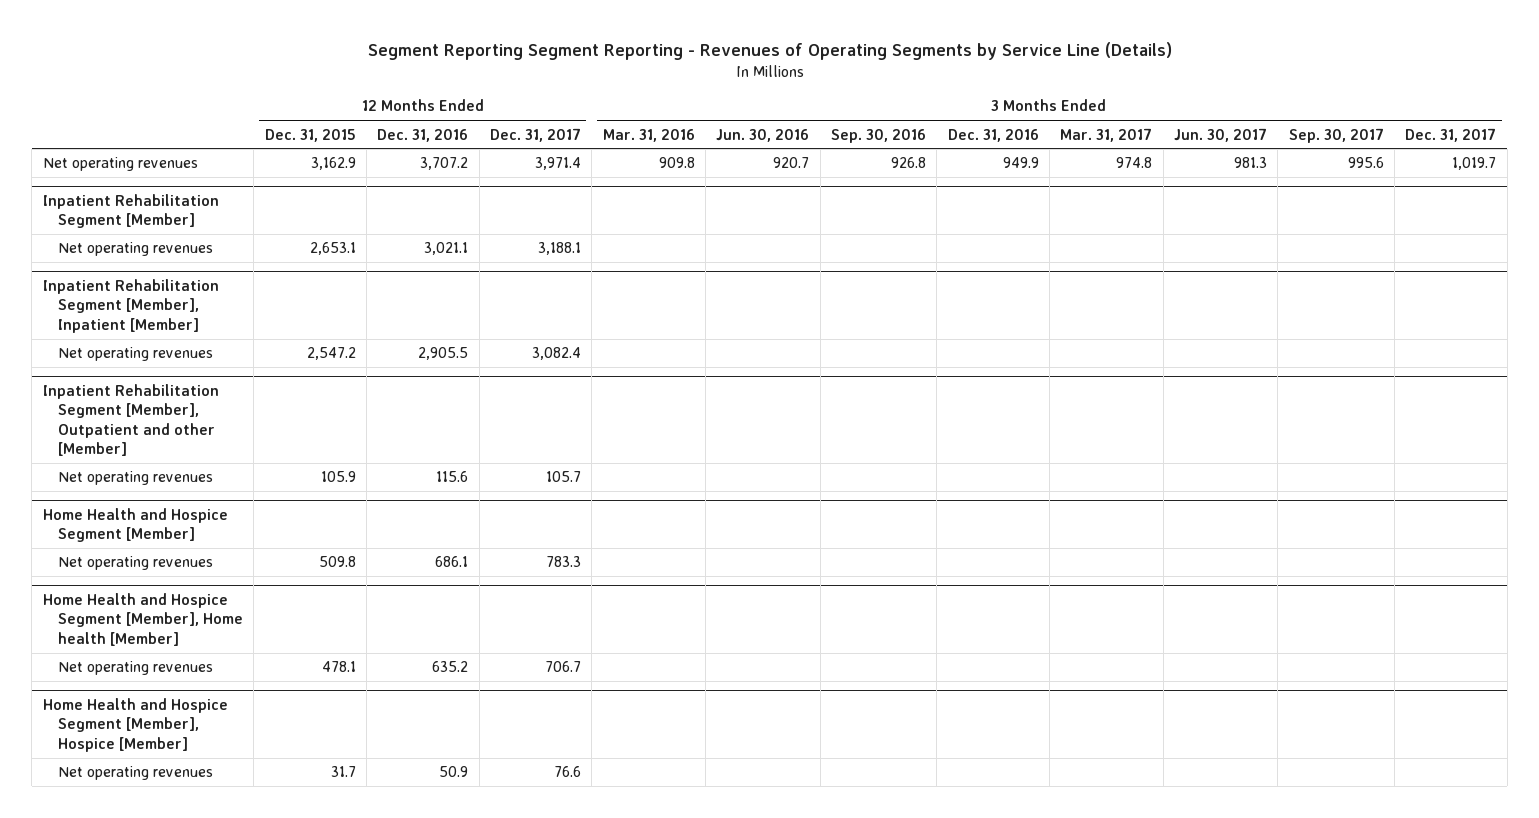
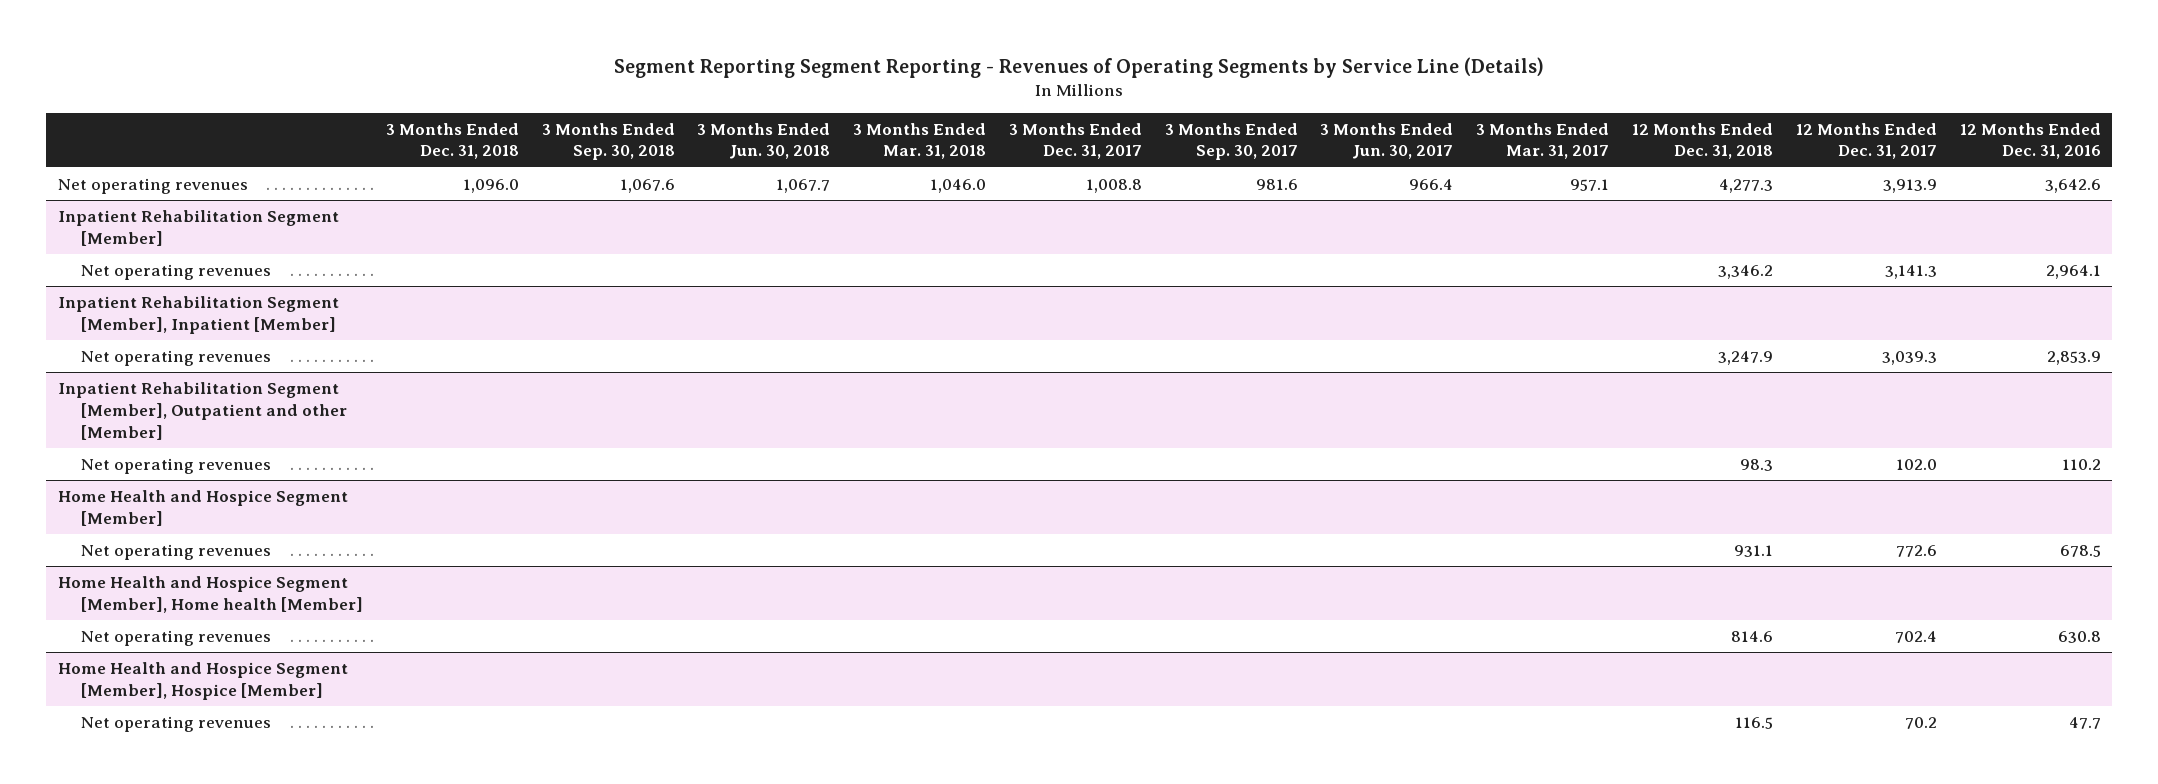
- | 12 Months Ended Dec. 31, 2015 | 12 Months Ended Dec. 31, 2016 | 12 Months Ended Dec. 31, 2017 | 3 Months Ended Mar. 31, 2016 | 3 Months Ended Jun. 30, 2016 | 3 Months Ended Sep. 30, 2016 | 3 Months Ended Dec. 31, 2016 | 3 Months Ended Mar. 31, 2017 | 3 Months Ended Jun. 30, 2017 | 3 Months Ended Sep. 30, 2017 | 3 Months Ended Dec. 31, 2017
+ | 3 Months Ended Dec. 31, 2018 | 3 Months Ended Sep. 30, 2018 | 3 Months Ended Jun. 30, 2018 | 3 Months Ended Mar. 31, 2018 | 3 Months Ended Dec. 31, 2017 | 3 Months Ended Sep. 30, 2017 | 3 Months Ended Jun. 30, 2017 | 3 Months Ended Mar. 31, 2017 | 12 Months Ended Dec. 31, 2018 | 12 Months Ended Dec. 31, 2017 | 12 Months Ended Dec. 31, 2016
- Net operating revenues | 3,162.9 | 3,707.2 | 3,971.4 | 909.8 | 920.7 | 926.8 | 949.9 | 974.8 | 981.3 | 995.6 | 1,019.7
+ Net operating revenues | 1,096.0 | 1,067.6 | 1,067.7 | 1,046.0 | 1,008.8 | 981.6 | 966.4 | 957.1 | 4,277.3 | 3,913.9 | 3,642.6
@ Inpatient Rehabilitation Segment [Member]
- Net operating revenues | 2,653.1 | 3,021.1 | 3,188.1 | | | | | | | |
+ Net operating revenues | | | | | | | | | 3,346.2 | 3,141.3 | 2,964.1
@ Inpatient Rehabilitation Segment [Member], Inpatient [Member]
- Net operating revenues | 2,547.2 | 2,905.5 | 3,082.4 | | | | | | | |
+ Net operating revenues | | | | | | | | | 3,247.9 | 3,039.3 | 2,853.9
@ Inpatient Rehabilitation Segment [Member], Outpatient and other [Member]
- Net operating revenues | 105.9 | 115.6 | 105.7 | | | | | | | |
+ Net operating revenues | | | | | | | | | 98.3 | 102.0 | 110.2
@ Home Health and Hospice Segment [Member]
- Net operating revenues | 509.8 | 686.1 | 783.3 | | | | | | | |
+ Net operating revenues | | | | | | | | | 931.1 | 772.6 | 678.5
@ Home Health and Hospice Segment [Member], Home health [Member]
- Net operating revenues | 478.1 | 635.2 | 706.7 | | | | | | | |
+ Net operating revenues | | | | | | | | | 814.6 | 702.4 | 630.8
@ Home Health and Hospice Segment [Member], Hospice [Member]
- Net operating revenues | 31.7 | 50.9 | 76.6 | | | | | | | |
+ Net operating revenues | | | | | | | | | 116.5 | 70.2 | 47.7

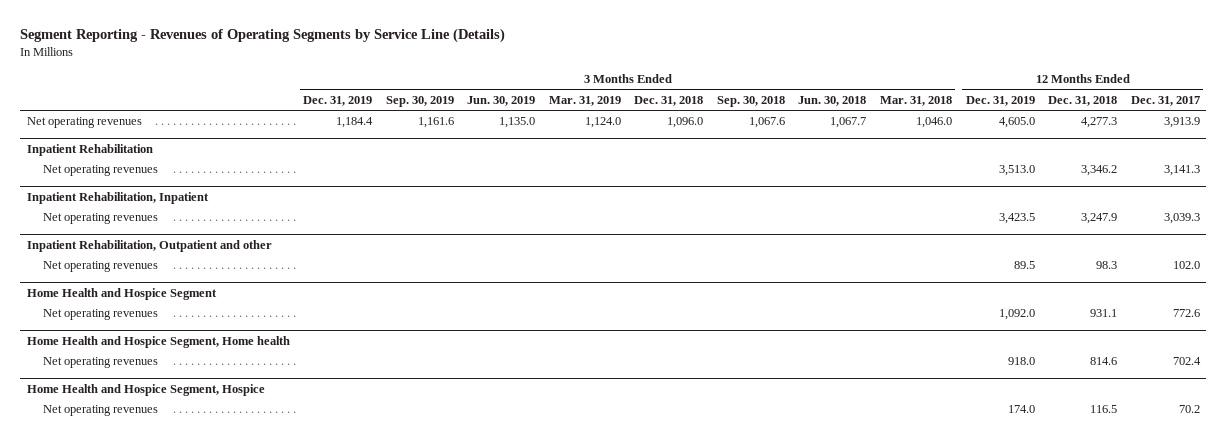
- Segment Reporting Segment Reporting - Revenues of Operating Segments by Service Line (Details)
+ Segment Reporting - Revenues of Operating Segments by Service Line (Details)
- | 3 Months Ended Dec. 31, 2018 | 3 Months Ended Sep. 30, 2018 | 3 Months Ended Jun. 30, 2018 | 3 Months Ended Mar. 31, 2018 | 3 Months Ended Dec. 31, 2017 | 3 Months Ended Sep. 30, 2017 | 3 Months Ended Jun. 30, 2017 | 3 Months Ended Mar. 31, 2017 | 12 Months Ended Dec. 31, 2018 | 12 Months Ended Dec. 31, 2017 | 12 Months Ended Dec. 31, 2016
+ | 3 Months Ended Dec. 31, 2019 | 3 Months Ended Sep. 30, 2019 | 3 Months Ended Jun. 30, 2019 | 3 Months Ended Mar. 31, 2019 | 3 Months Ended Dec. 31, 2018 | 3 Months Ended Sep. 30, 2018 | 3 Months Ended Jun. 30, 2018 | 3 Months Ended Mar. 31, 2018 | 12 Months Ended Dec. 31, 2019 | 12 Months Ended Dec. 31, 2018 | 12 Months Ended Dec. 31, 2017
- Inpatient Rehabilitation Segment [Member]
+ Inpatient Rehabilitation
- Inpatient Rehabilitation Segment [Member], Inpatient [Member]
+ Inpatient Rehabilitation, Inpatient
- Inpatient Rehabilitation Segment [Member], Outpatient and other [Member]
+ Inpatient Rehabilitation, Outpatient and other
- Home Health and Hospice Segment [Member]
+ Home Health and Hospice Segment
- Home Health and Hospice Segment [Member], Home health [Member]
+ Home Health and Hospice Segment, Home health
- Home Health and Hospice Segment [Member], Hospice [Member]
+ Home Health and Hospice Segment, Hospice

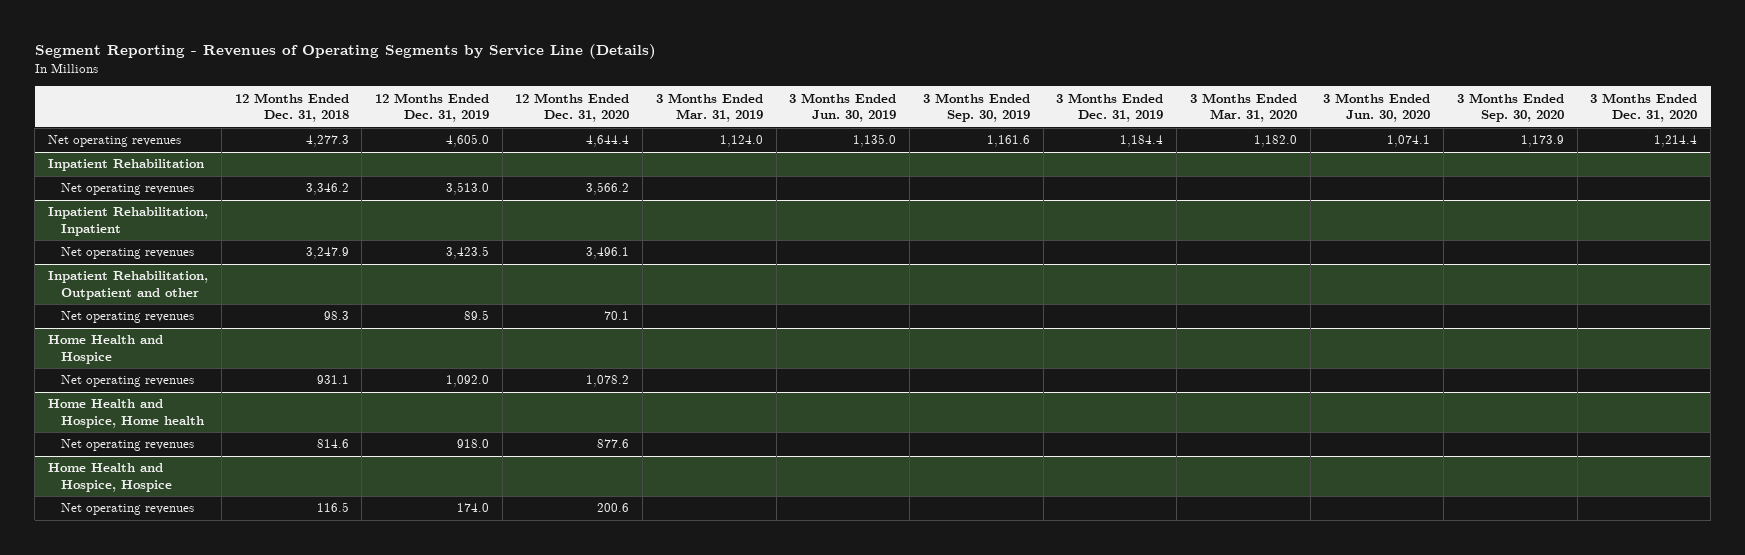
- | 3 Months Ended Dec. 31, 2019 | 3 Months Ended Sep. 30, 2019 | 3 Months Ended Jun. 30, 2019 | 3 Months Ended Mar. 31, 2019 | 3 Months Ended Dec. 31, 2018 | 3 Months Ended Sep. 30, 2018 | 3 Months Ended Jun. 30, 2018 | 3 Months Ended Mar. 31, 2018 | 12 Months Ended Dec. 31, 2019 | 12 Months Ended Dec. 31, 2018 | 12 Months Ended Dec. 31, 2017
+ | 12 Months Ended Dec. 31, 2018 | 12 Months Ended Dec. 31, 2019 | 12 Months Ended Dec. 31, 2020 | 3 Months Ended Mar. 31, 2019 | 3 Months Ended Jun. 30, 2019 | 3 Months Ended Sep. 30, 2019 | 3 Months Ended Dec. 31, 2019 | 3 Months Ended Mar. 31, 2020 | 3 Months Ended Jun. 30, 2020 | 3 Months Ended Sep. 30, 2020 | 3 Months Ended Dec. 31, 2020
- Home Health and Hospice Segment
+ Home Health and Hospice
- Home Health and Hospice Segment, Home health
+ Home Health and Hospice, Home health
- Home Health and Hospice Segment, Hospice
+ Home Health and Hospice, Hospice

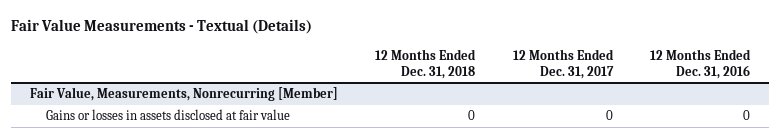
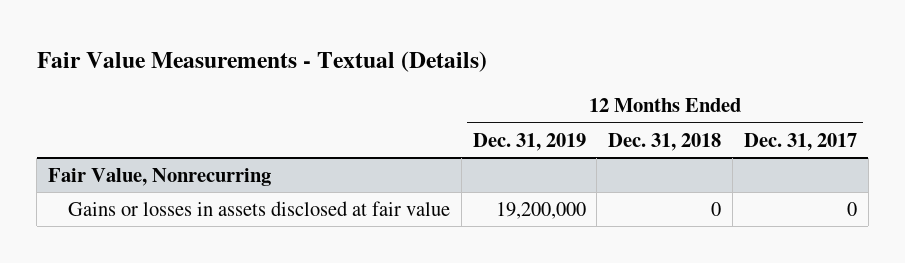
- | 12 Months Ended Dec. 31, 2018 | 12 Months Ended Dec. 31, 2017 | 12 Months Ended Dec. 31, 2016
+ | 12 Months Ended Dec. 31, 2019 | 12 Months Ended Dec. 31, 2018 | 12 Months Ended Dec. 31, 2017
- Fair Value, Measurements, Nonrecurring [Member]
+ Fair Value, Nonrecurring

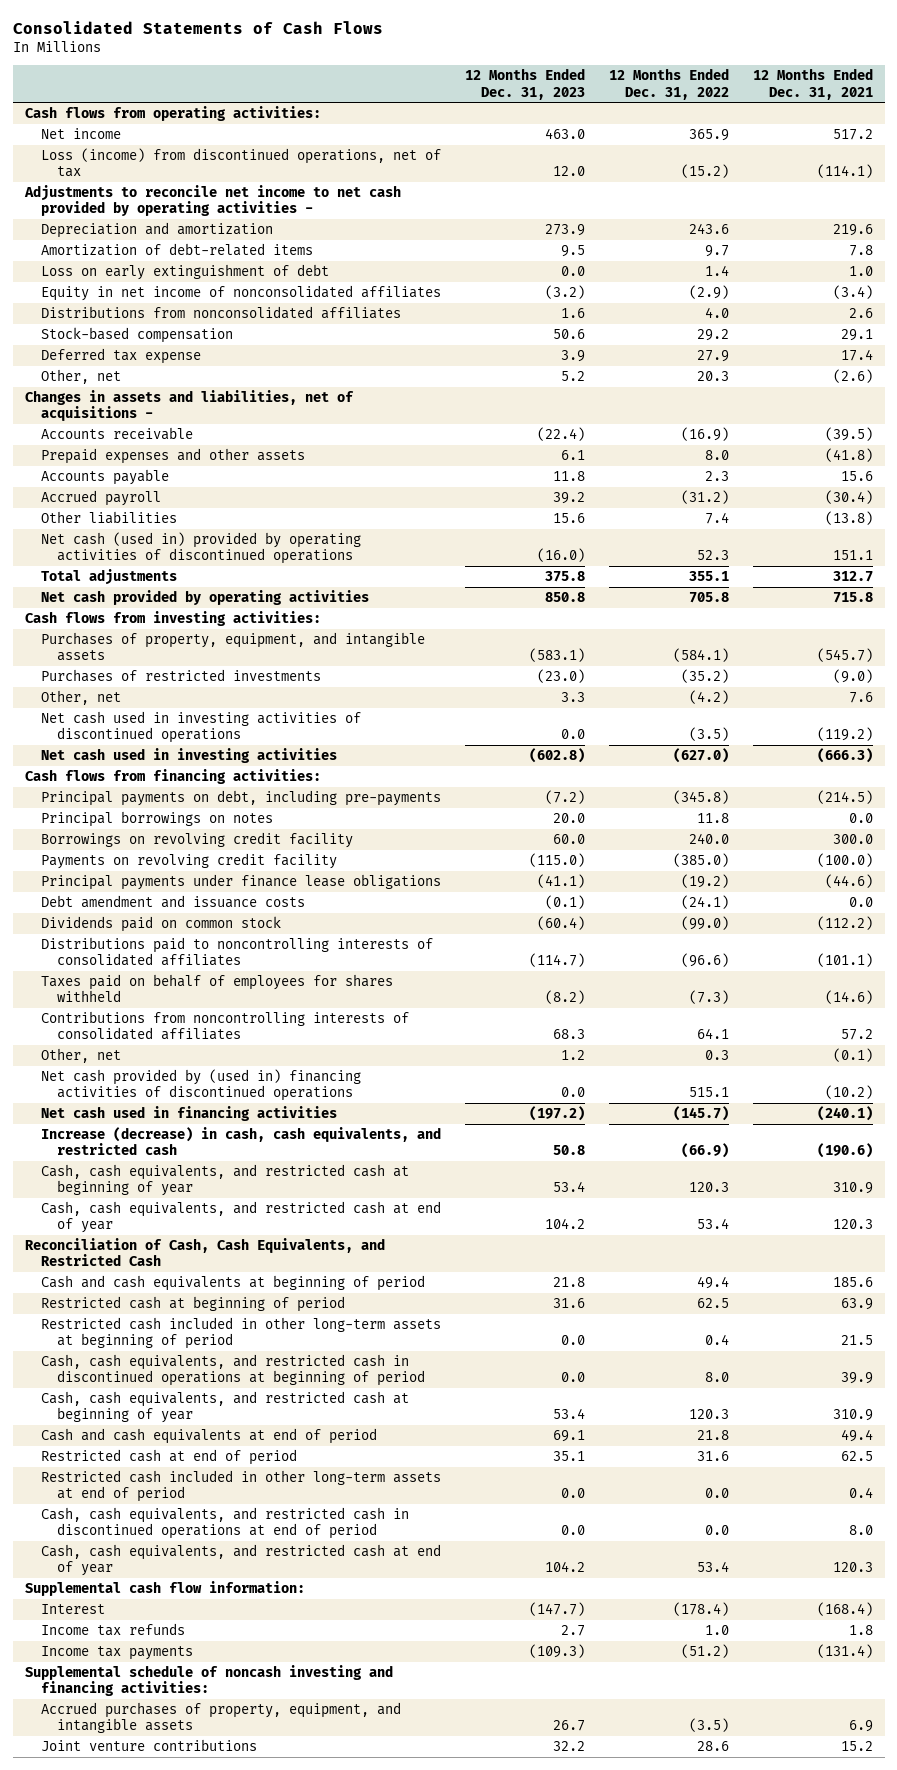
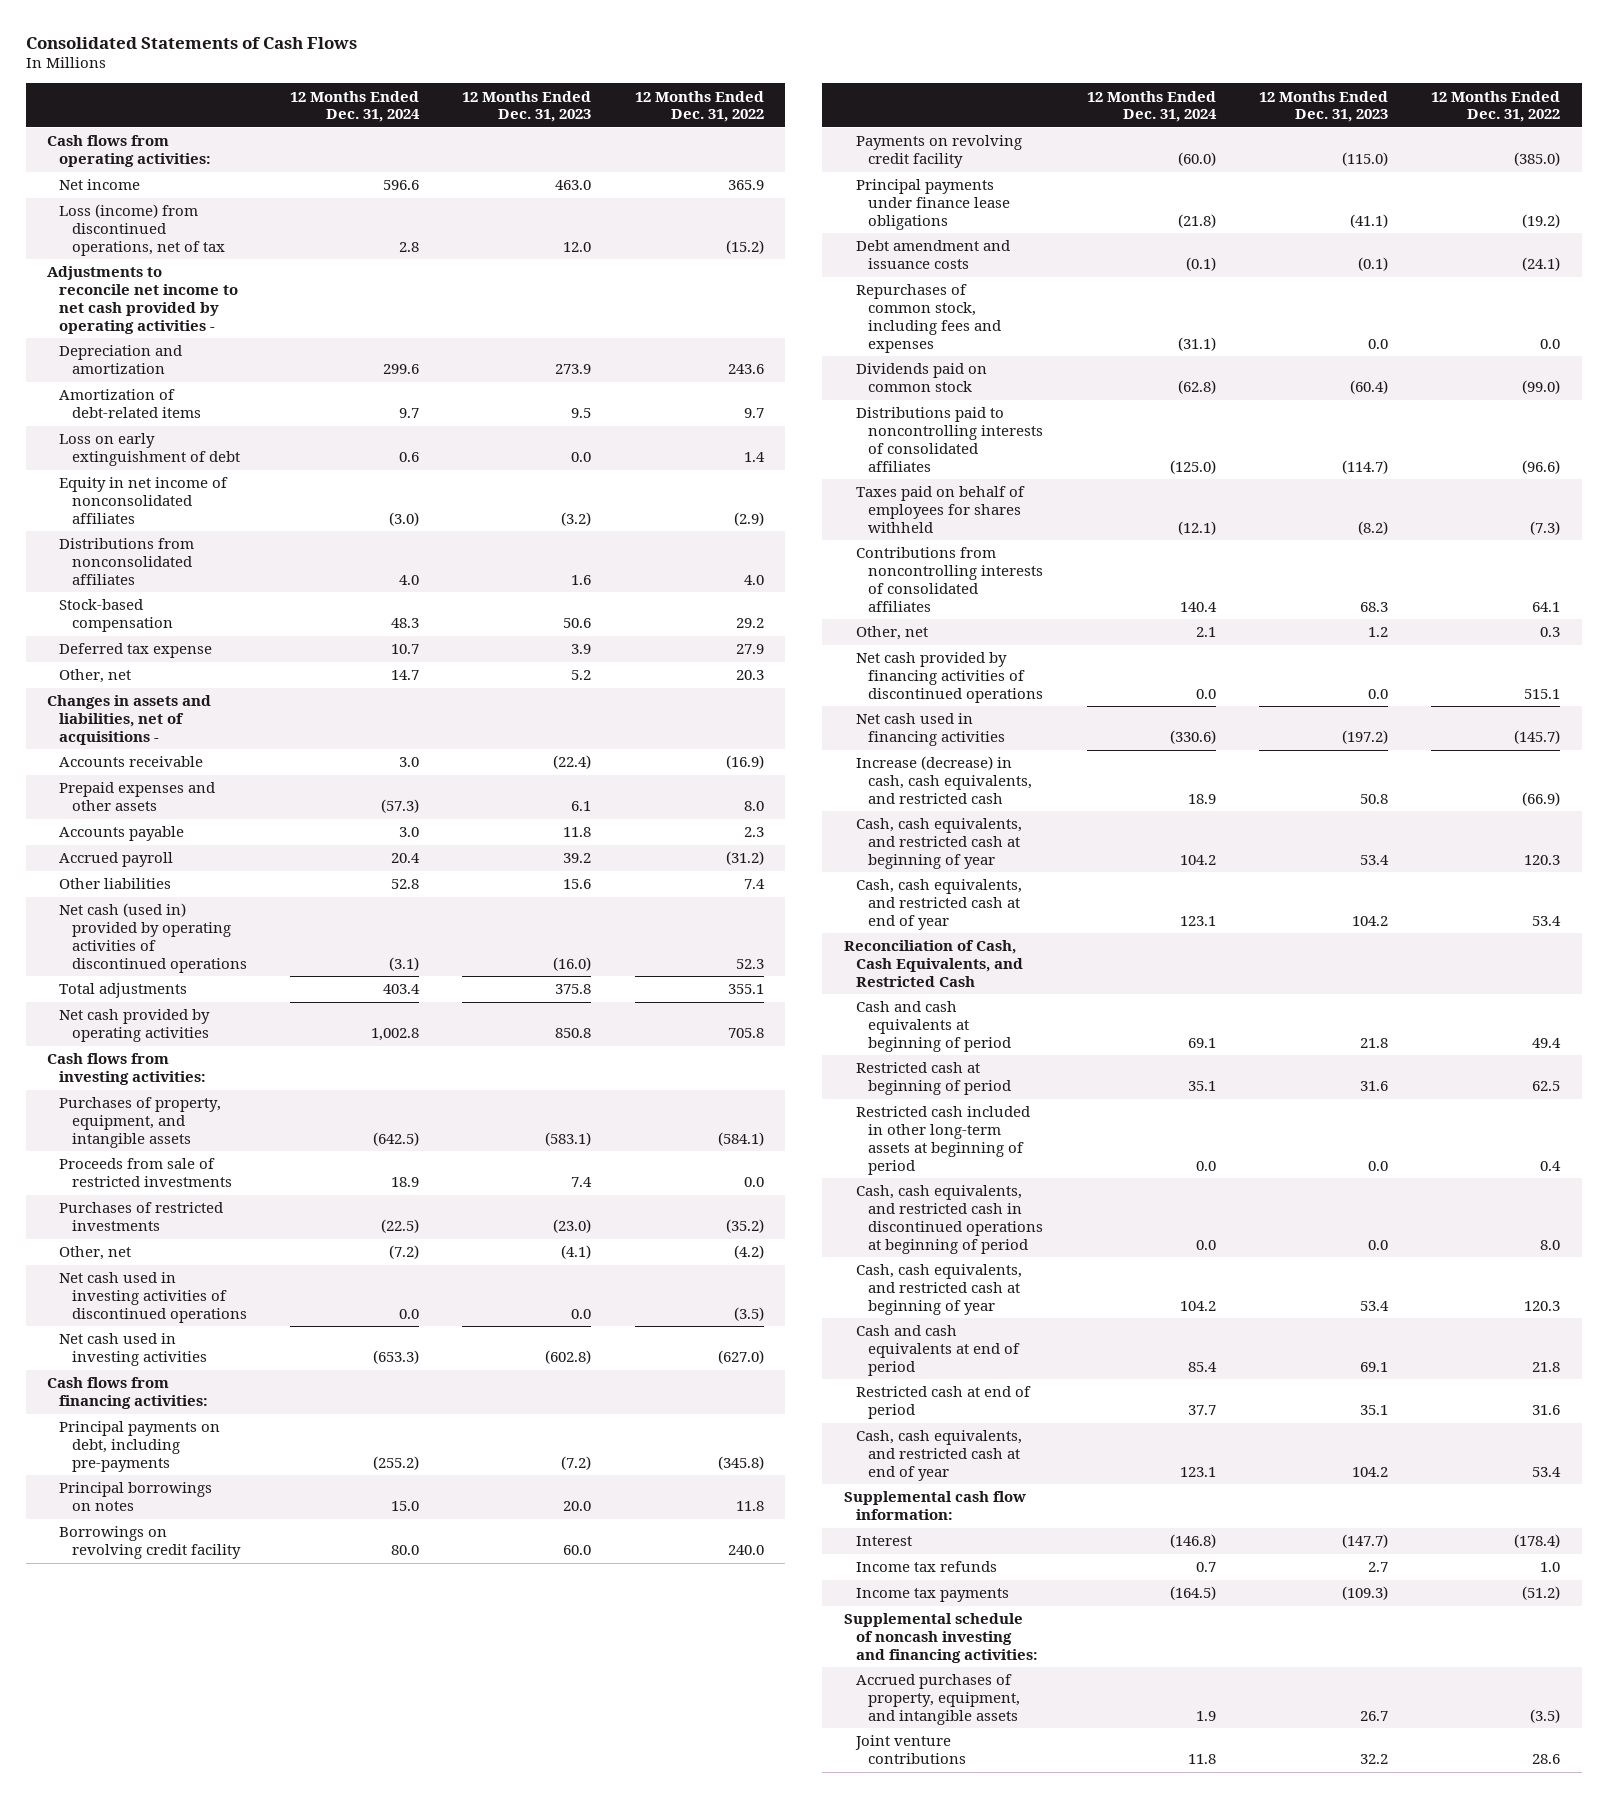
- | 12 Months Ended Dec. 31, 2023 | 12 Months Ended Dec. 31, 2022 | 12 Months Ended Dec. 31, 2021
+ | 12 Months Ended Dec. 31, 2024 | 12 Months Ended Dec. 31, 2023 | 12 Months Ended Dec. 31, 2022
+ Proceeds from sale of restricted investments | 18.9 | 7.4 | 0.0
- Other, net | 3.3 | (4.2) | 7.6
+ Other, net | (7.2) | (4.1) | (4.2)
+ Repurchases of common stock, including fees and expenses | (31.1) | 0.0 | 0.0
- Net cash provided by (used in) financing activities of discontinued operations | 0.0 | 515.1 | (10.2)
+ Net cash provided by financing activities of discontinued operations | 0.0 | 0.0 | 515.1
- Restricted cash included in other long-term assets at end of period | 0.0 | 0.0 | 0.4
- Cash, cash equivalents, and restricted cash in discontinued operations at end of period | 0.0 | 0.0 | 8.0

